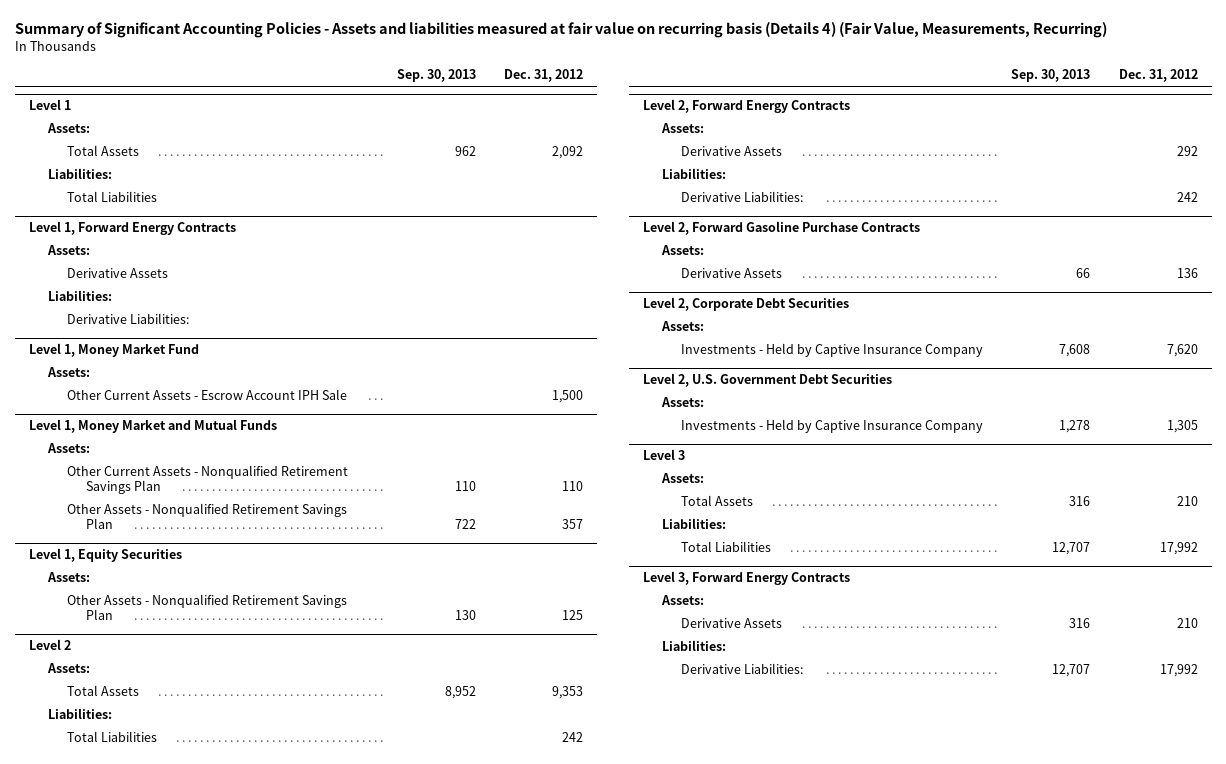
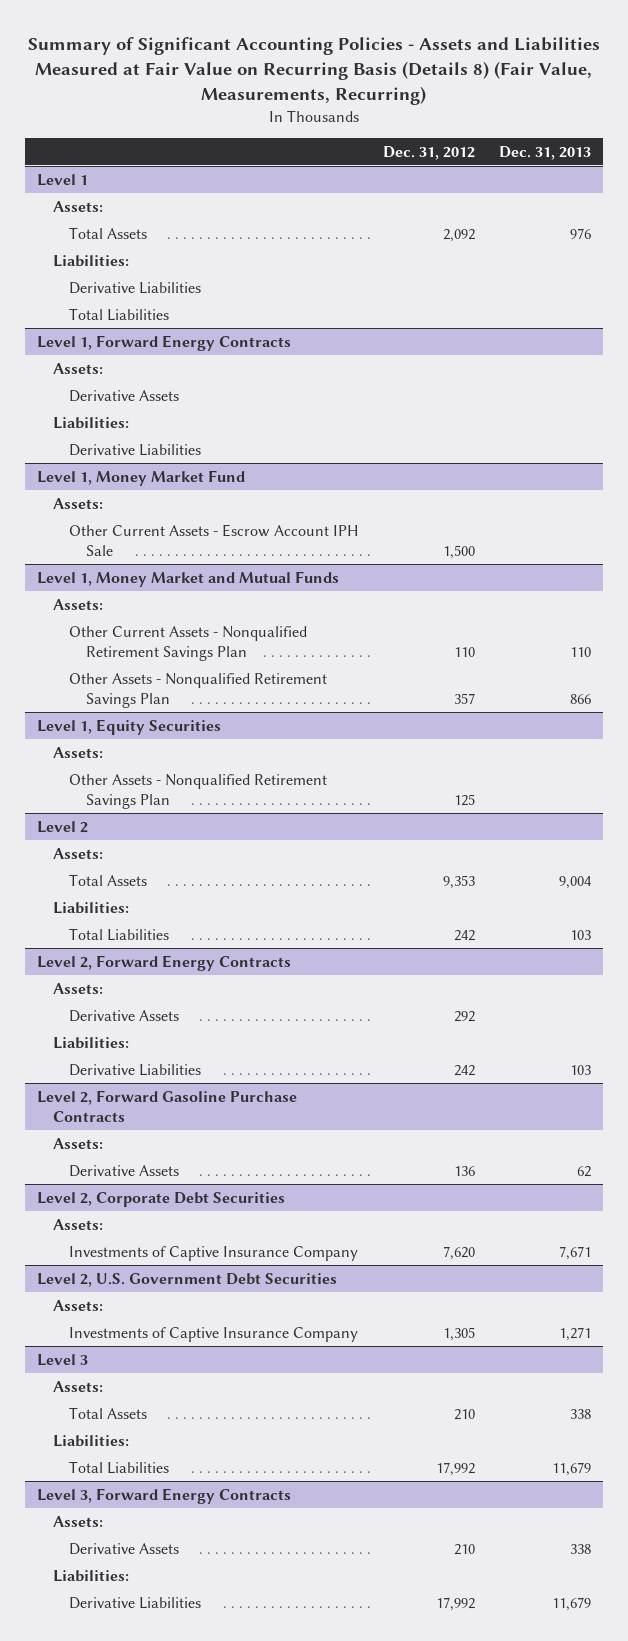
- Summary of Significant Accounting Policies - Assets and liabilities measured at fair value on recurring basis (Details 4) (Fair Value, Measurements, Recurring)
+ Summary of Significant Accounting Policies - Assets and Liabilities Measured at Fair Value on Recurring Basis (Details 8) (Fair Value, Measurements, Recurring)
- | Sep. 30, 2013 | Dec. 31, 2012
+ | Dec. 31, 2012 | Dec. 31, 2013
@ Level 1
+ Derivative Liabilities
@ Level 1, Forward Energy Contracts
- Derivative Liabilities:
+ Derivative Liabilities
@ Level 2, Forward Energy Contracts
- Derivative Liabilities: | | 242
+ Derivative Liabilities | 242 | 103
@ Level 2, Corporate Debt Securities
- Investments - Held by Captive Insurance Company | 7,608 | 7,620
+ Investments of Captive Insurance Company | 7,620 | 7,671
@ Level 2, U.S. Government Debt Securities
- Investments - Held by Captive Insurance Company | 1,278 | 1,305
+ Investments of Captive Insurance Company | 1,305 | 1,271
@ Level 3, Forward Energy Contracts
- Derivative Liabilities: | 12,707 | 17,992
+ Derivative Liabilities | 17,992 | 11,679

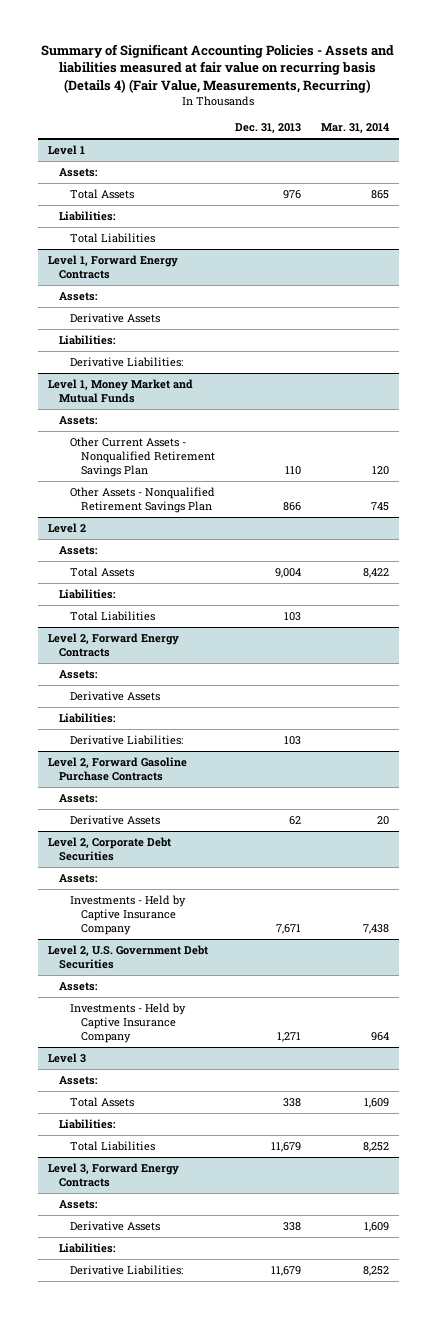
- Summary of Significant Accounting Policies - Assets and Liabilities Measured at Fair Value on Recurring Basis (Details 8) (Fair Value, Measurements, Recurring)
+ Summary of Significant Accounting Policies - Assets and liabilities measured at fair value on recurring basis (Details 4) (Fair Value, Measurements, Recurring)
- | Dec. 31, 2012 | Dec. 31, 2013
+ | Dec. 31, 2013 | Mar. 31, 2014
@ Level 1
- Derivative Liabilities
@ Level 1, Forward Energy Contracts
- Derivative Liabilities
- Level 1, Money Market Fund
- Assets:
- Other Current Assets - Escrow Account IPH Sale | 1,500 |
@ Level 1, Forward Energy Contracts
+ Derivative Liabilities:
- Level 1, Equity Securities
- Assets:
- Other Assets - Nonqualified Retirement Savings Plan | 125 |
@ Level 2, Forward Energy Contracts
- Derivative Liabilities | 242 | 103
+ Derivative Liabilities: | 103 |
@ Level 2, Corporate Debt Securities
- Investments of Captive Insurance Company | 7,620 | 7,671
+ Investments - Held by Captive Insurance Company | 7,671 | 7,438
@ Level 2, U.S. Government Debt Securities
- Investments of Captive Insurance Company | 1,305 | 1,271
+ Investments - Held by Captive Insurance Company | 1,271 | 964
@ Level 3, Forward Energy Contracts
- Derivative Liabilities | 17,992 | 11,679
+ Derivative Liabilities: | 11,679 | 8,252

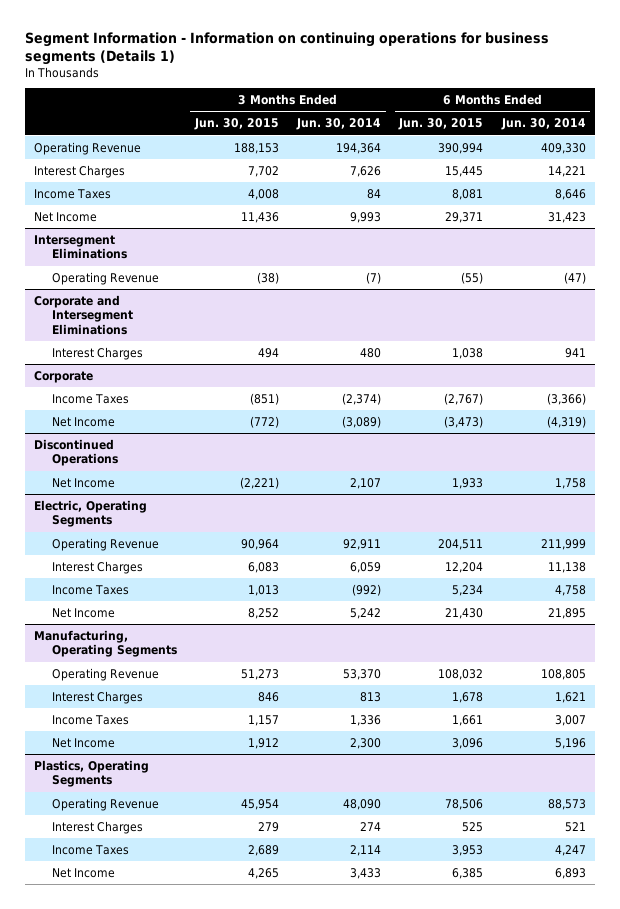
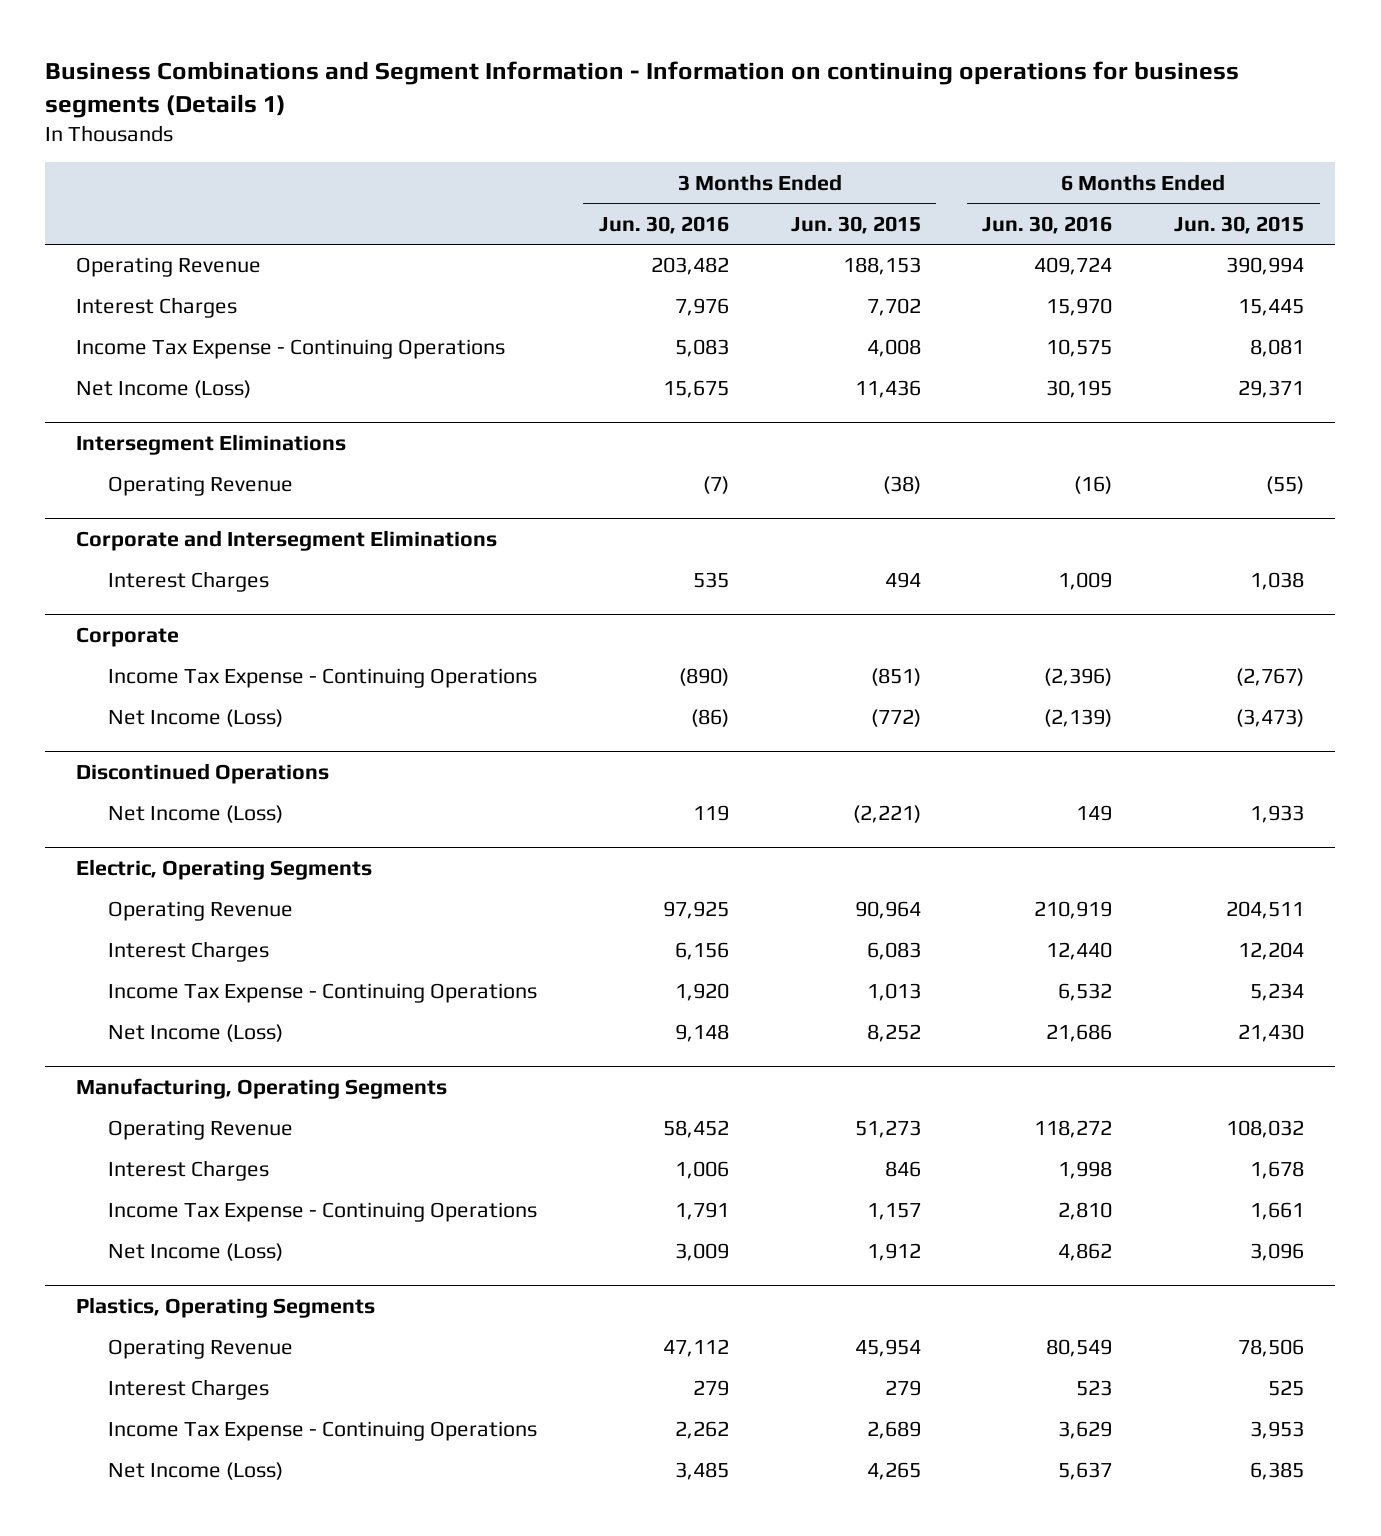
- Segment Information - Information on continuing operations for business segments (Details 1)
+ Business Combinations and Segment Information - Information on continuing operations for business segments (Details 1)
- | 3 Months Ended Jun. 30, 2015 | 3 Months Ended Jun. 30, 2014 | 6 Months Ended Jun. 30, 2015 | 6 Months Ended Jun. 30, 2014
+ | 3 Months Ended Jun. 30, 2016 | 3 Months Ended Jun. 30, 2015 | 6 Months Ended Jun. 30, 2016 | 6 Months Ended Jun. 30, 2015
- Income Taxes | 4,008 | 84 | 8,081 | 8,646
- Net Income | 11,436 | 9,993 | 29,371 | 31,423
+ Income Tax Expense - Continuing Operations | 5,083 | 4,008 | 10,575 | 8,081
+ Net Income (Loss) | 15,675 | 11,436 | 30,195 | 29,371
@ Corporate
- Income Taxes | (851) | (2,374) | (2,767) | (3,366)
- Net Income | (772) | (3,089) | (3,473) | (4,319)
+ Income Tax Expense - Continuing Operations | (890) | (851) | (2,396) | (2,767)
+ Net Income (Loss) | (86) | (772) | (2,139) | (3,473)
@ Discontinued Operations
- Net Income | (2,221) | 2,107 | 1,933 | 1,758
+ Net Income (Loss) | 119 | (2,221) | 149 | 1,933
@ Electric, Operating Segments
- Income Taxes | 1,013 | (992) | 5,234 | 4,758
- Net Income | 8,252 | 5,242 | 21,430 | 21,895
+ Income Tax Expense - Continuing Operations | 1,920 | 1,013 | 6,532 | 5,234
+ Net Income (Loss) | 9,148 | 8,252 | 21,686 | 21,430
@ Manufacturing, Operating Segments
- Income Taxes | 1,157 | 1,336 | 1,661 | 3,007
- Net Income | 1,912 | 2,300 | 3,096 | 5,196
+ Income Tax Expense - Continuing Operations | 1,791 | 1,157 | 2,810 | 1,661
+ Net Income (Loss) | 3,009 | 1,912 | 4,862 | 3,096
@ Plastics, Operating Segments
- Income Taxes | 2,689 | 2,114 | 3,953 | 4,247
- Net Income | 4,265 | 3,433 | 6,385 | 6,893
+ Income Tax Expense - Continuing Operations | 2,262 | 2,689 | 3,629 | 3,953
+ Net Income (Loss) | 3,485 | 4,265 | 5,637 | 6,385

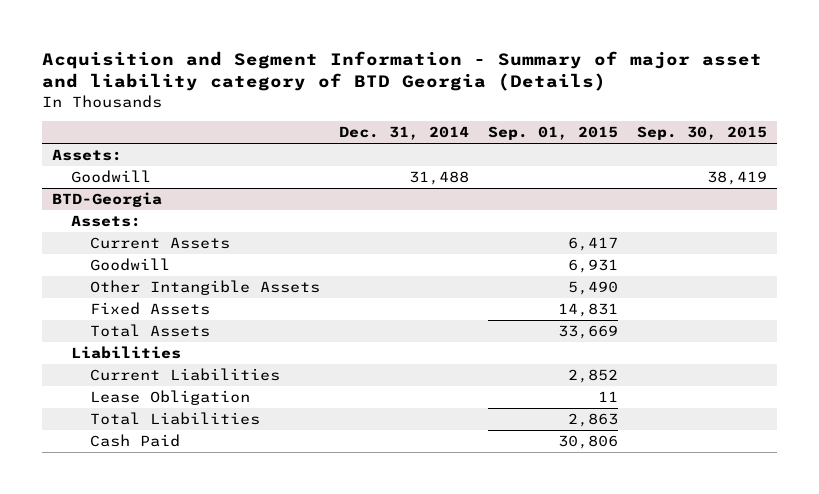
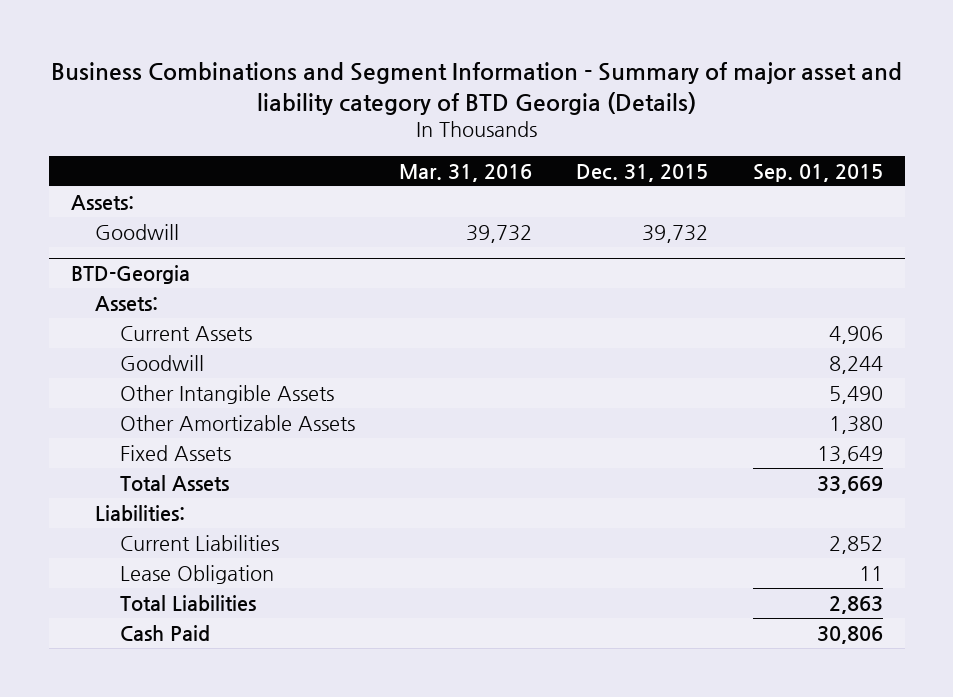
- Acquisition and Segment Information - Summary of major asset and liability category of BTD Georgia (Details)
+ Business Combinations and Segment Information - Summary of major asset and liability category of BTD Georgia (Details)
- | Dec. 31, 2014 | Sep. 01, 2015 | Sep. 30, 2015
+ | Mar. 31, 2016 | Dec. 31, 2015 | Sep. 01, 2015
@ BTD-Georgia
- Current Assets | | 6,417 |
- Goodwill | | 6,931 |
+ Current Assets | | | 4,906
+ Goodwill | | | 8,244
- Fixed Assets | | 14,831 |
+ Other Amortizable Assets | | | 1,380
+ Fixed Assets | | | 13,649
- Liabilities
+ Liabilities:

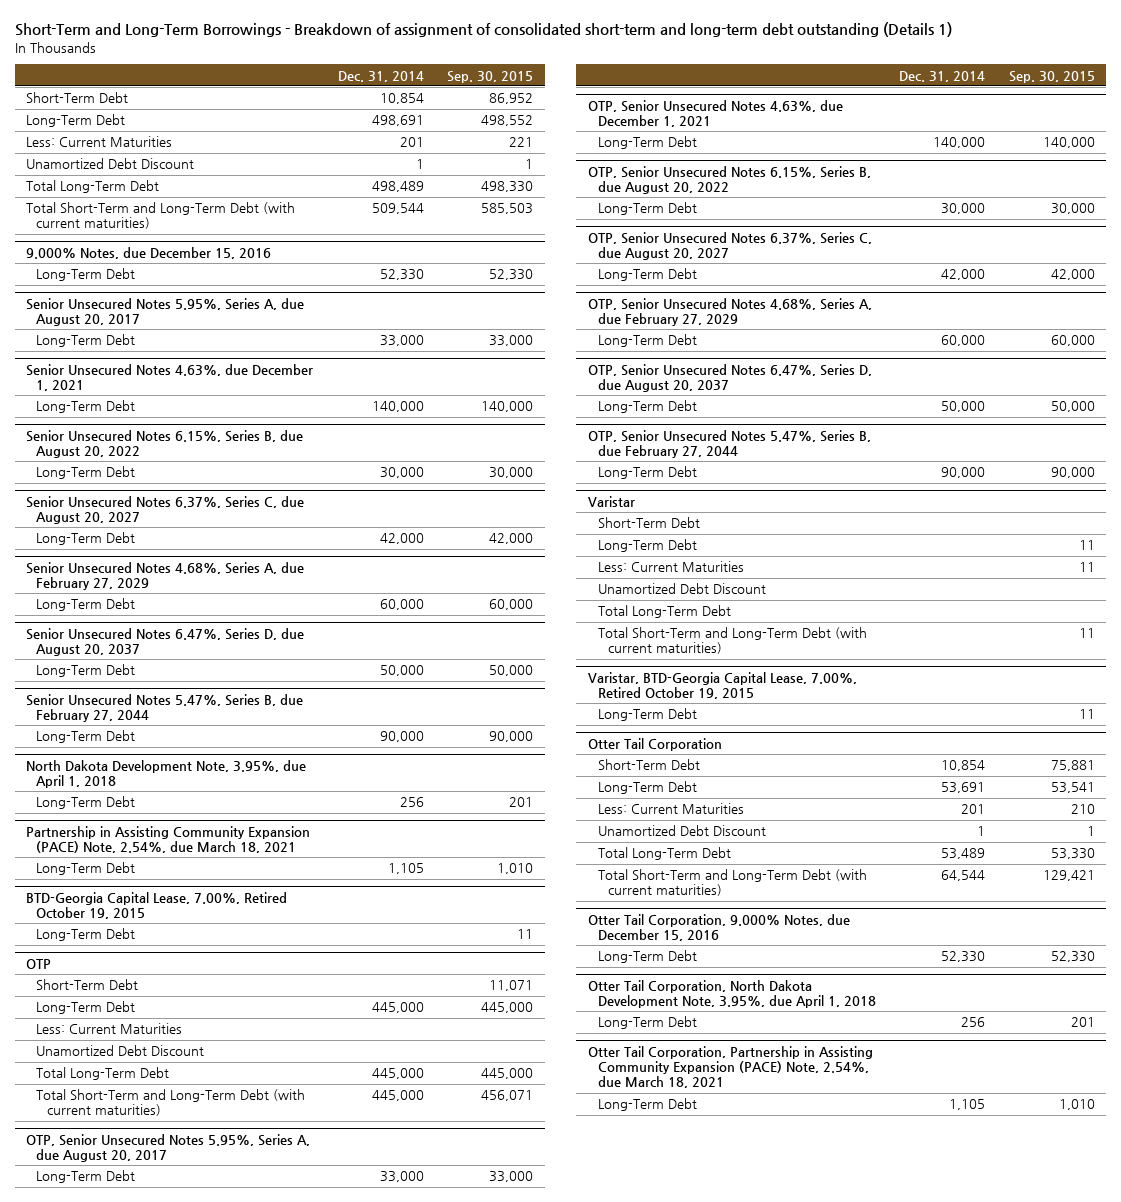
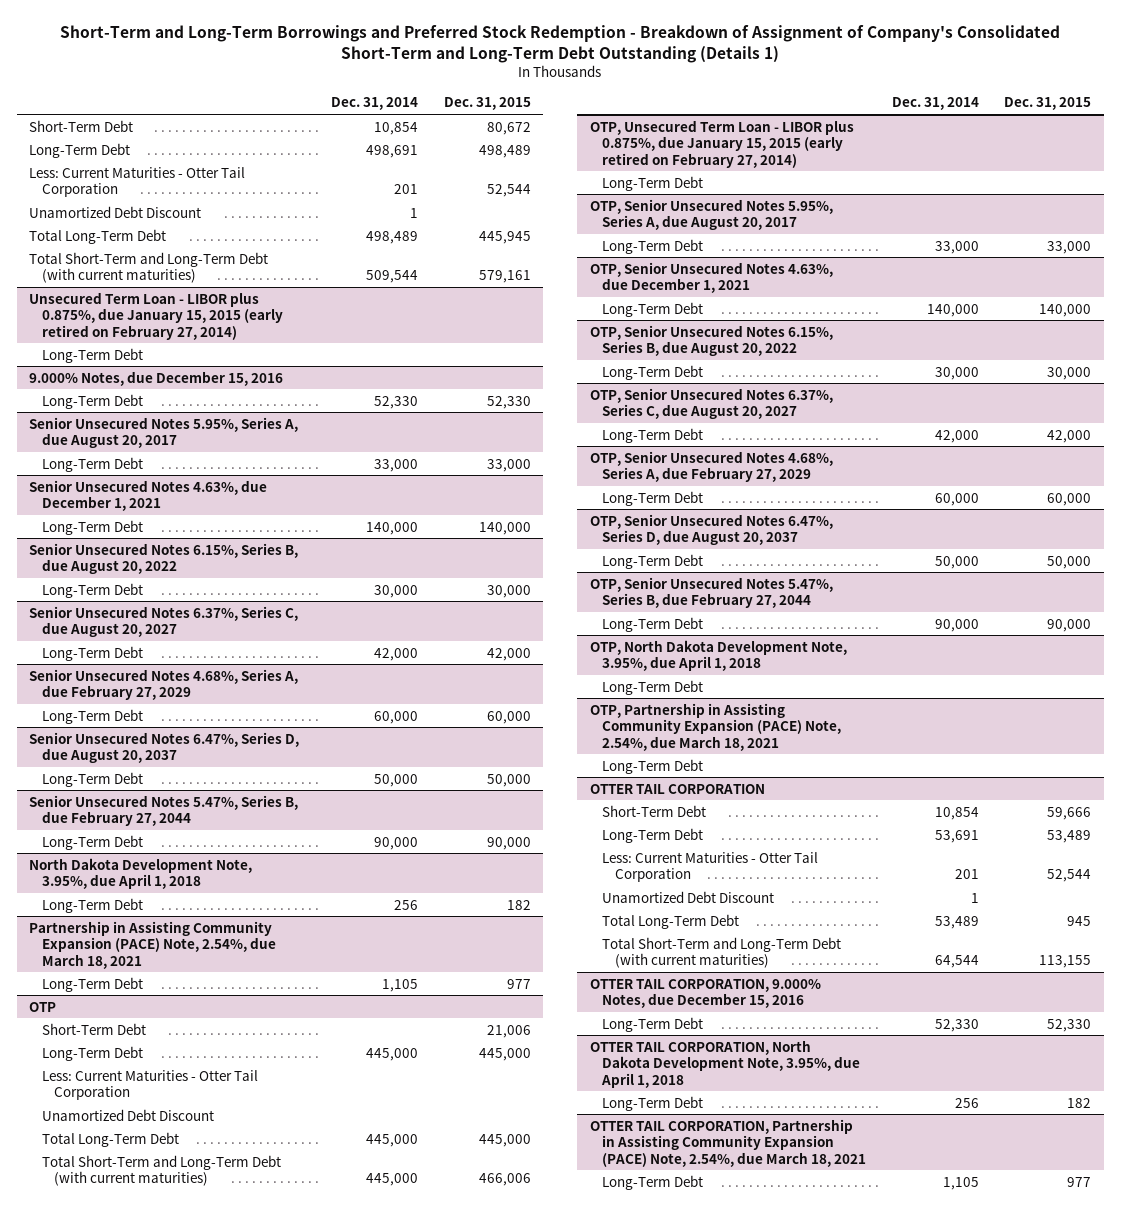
- Short-Term and Long-Term Borrowings - Breakdown of assignment of consolidated short-term and long-term debt outstanding (Details 1)
+ Short-Term and Long-Term Borrowings and Preferred Stock Redemption - Breakdown of Assignment of Company's Consolidated Short-Term and Long-Term Debt Outstanding (Details 1)
- | Dec. 31, 2014 | Sep. 30, 2015
+ | Dec. 31, 2014 | Dec. 31, 2015
- Less: Current Maturities | 201 | 221
+ Less: Current Maturities - Otter Tail Corporation | 201 | 52,544
+ Unsecured Term Loan - LIBOR plus 0.875%, due January 15, 2015 (early retired on February 27, 2014)
+ Long-Term Debt
- BTD-Georgia Capital Lease, 7.00%, Retired October 19, 2015
- Long-Term Debt | | 11
@ OTP
- Less: Current Maturities
+ Less: Current Maturities - Otter Tail Corporation
+ OTP, Unsecured Term Loan - LIBOR plus 0.875%, due January 15, 2015 (early retired on February 27, 2014)
+ Long-Term Debt
- Varistar
- Short-Term Debt
+ OTP, North Dakota Development Note, 3.95%, due April 1, 2018
- Less: Current Maturities | | 11
- Unamortized Debt Discount
- Total Long-Term Debt
- Total Short-Term and Long-Term Debt (with current maturities) | | 11
- Varistar, BTD-Georgia Capital Lease, 7.00%, Retired October 19, 2015
+ OTP, Partnership in Assisting Community Expansion (PACE) Note, 2.54%, due March 18, 2021
- Otter Tail Corporation
+ OTTER TAIL CORPORATION
- Less: Current Maturities | 201 | 210
+ Less: Current Maturities - Otter Tail Corporation | 201 | 52,544
- Otter Tail Corporation, 9.000% Notes, due December 15, 2016
+ OTTER TAIL CORPORATION, 9.000% Notes, due December 15, 2016
- Otter Tail Corporation, North Dakota Development Note, 3.95%, due April 1, 2018
+ OTTER TAIL CORPORATION, North Dakota Development Note, 3.95%, due April 1, 2018
- Otter Tail Corporation, Partnership in Assisting Community Expansion (PACE) Note, 2.54%, due March 18, 2021
+ OTTER TAIL CORPORATION, Partnership in Assisting Community Expansion (PACE) Note, 2.54%, due March 18, 2021

